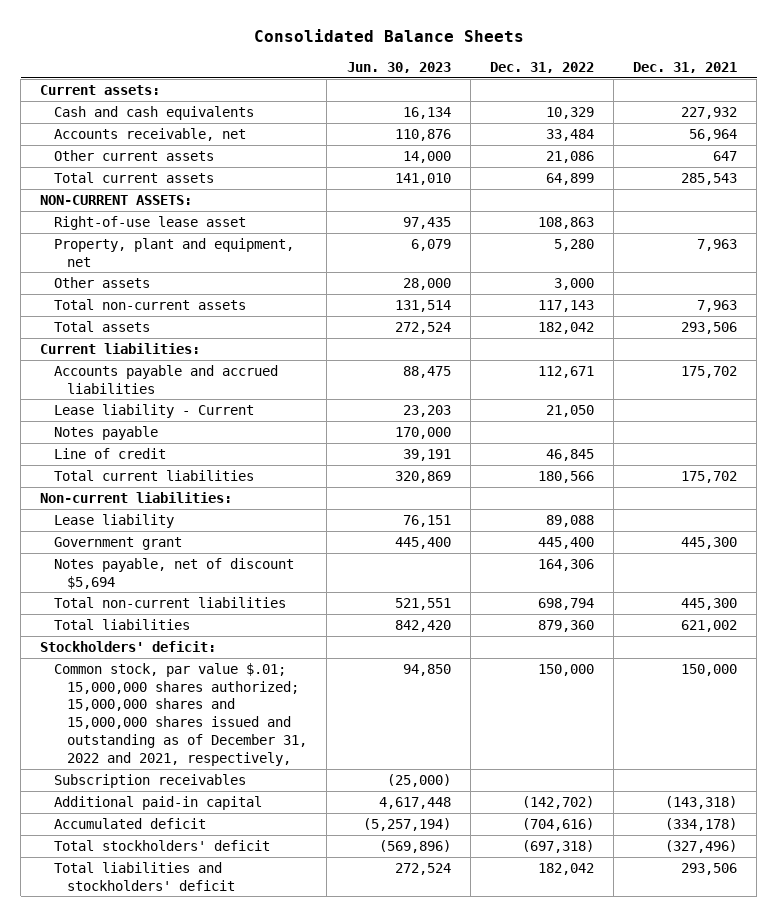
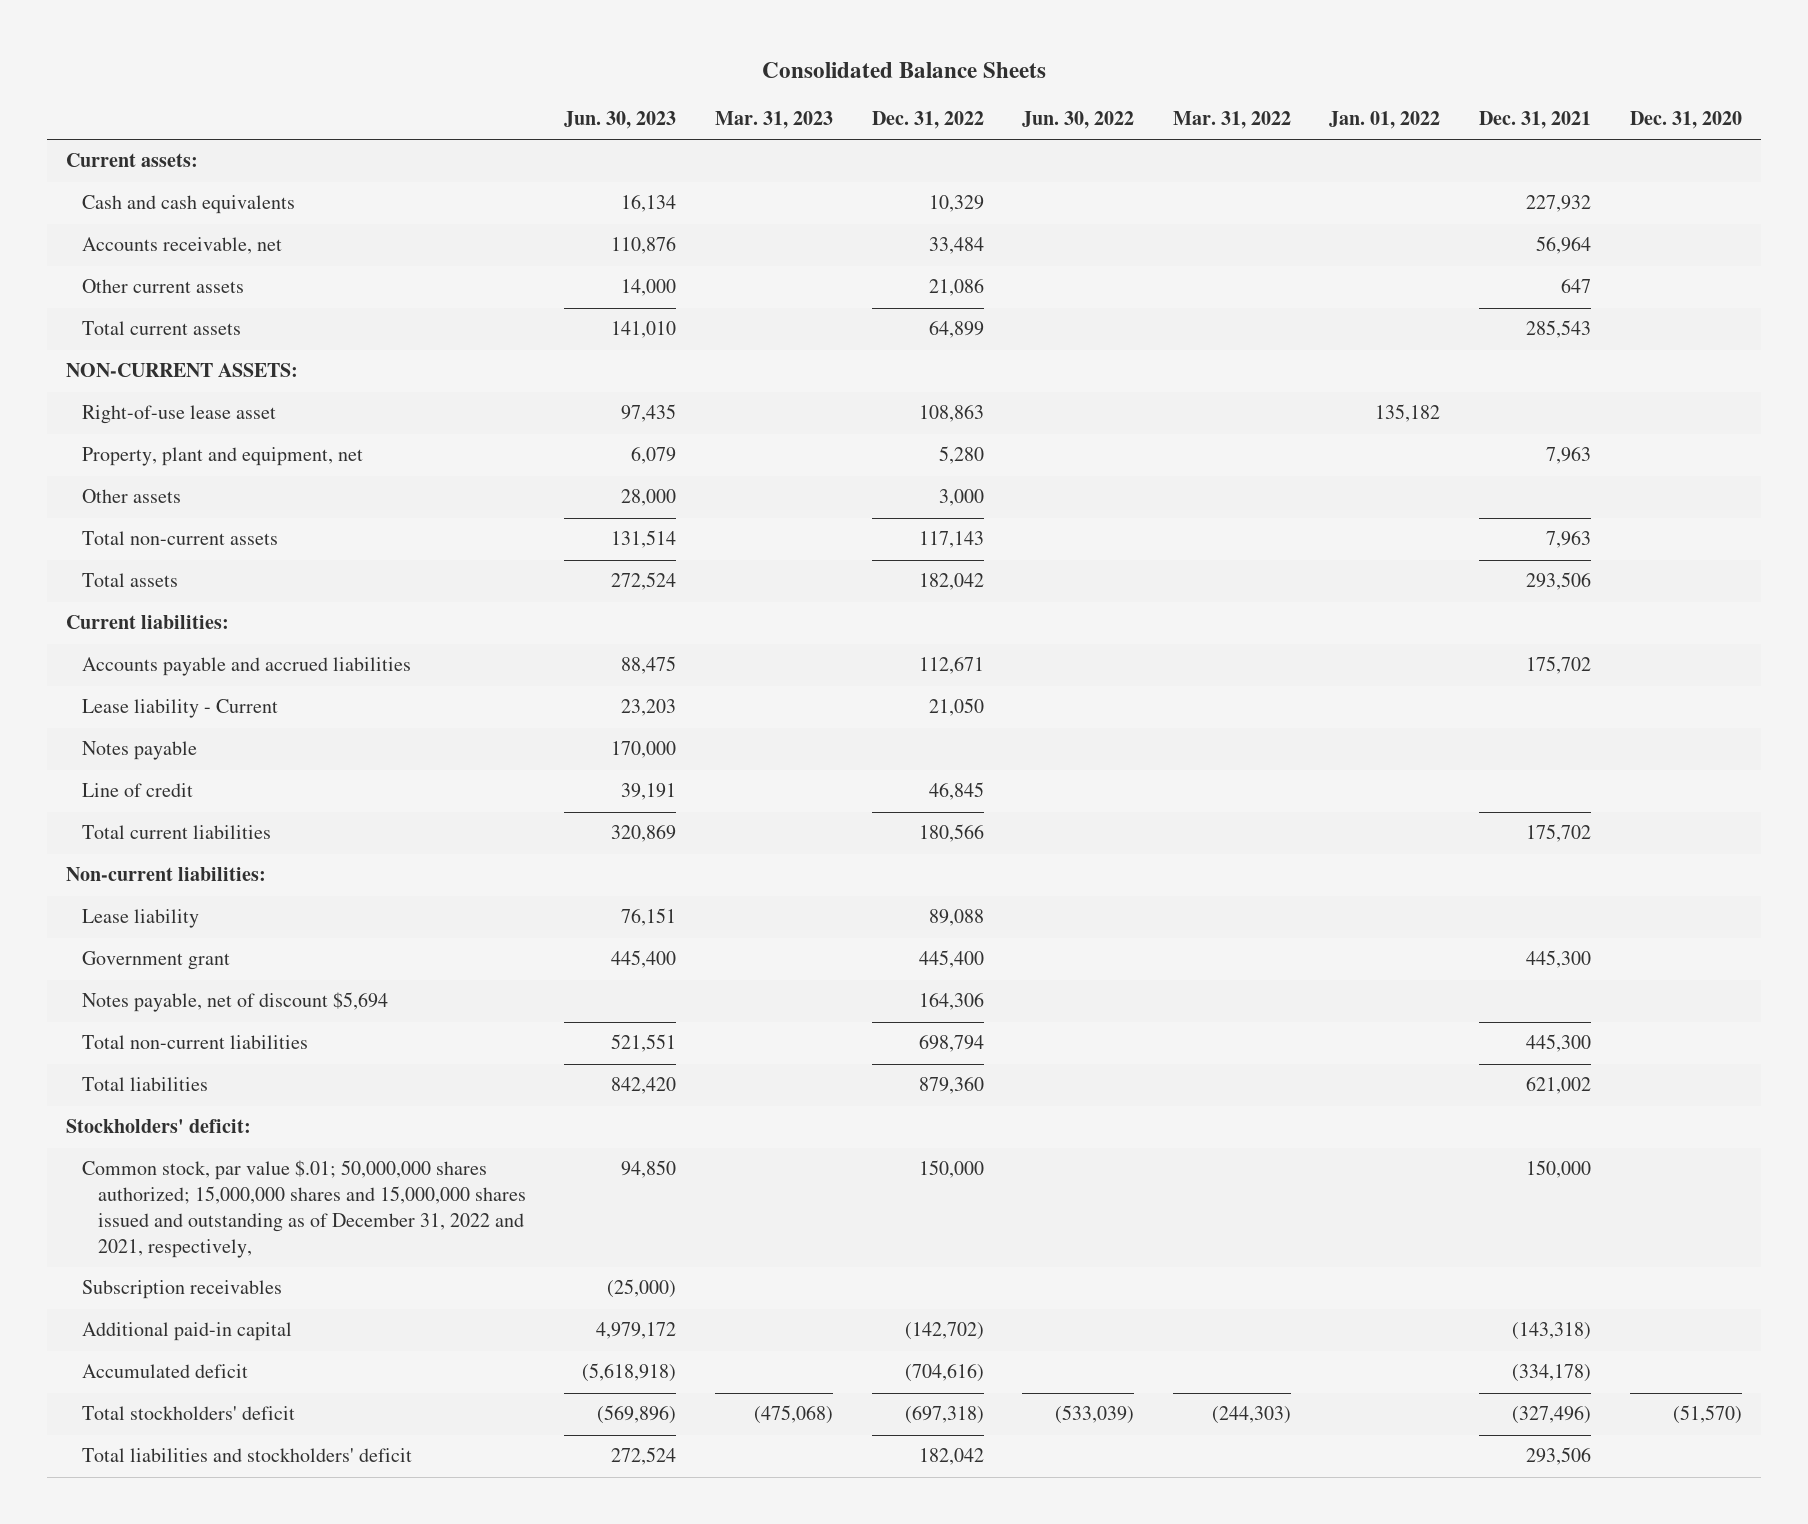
- | Jun. 30, 2023 | Dec. 31, 2022 | Dec. 31, 2021
+ | Jun. 30, 2023 | Mar. 31, 2023 | Dec. 31, 2022 | Jun. 30, 2022 | Mar. 31, 2022 | Jan. 01, 2022 | Dec. 31, 2021 | Dec. 31, 2020
- Common stock, par value $.01; 15,000,000 shares authorized; 15,000,000 shares and 15,000,000 shares issued and outstanding as of December 31, 2022 and 2021, respectively, | 94,850 | 150,000 | 150,000
+ Common stock, par value $.01; 50,000,000 shares authorized; 15,000,000 shares and 15,000,000 shares issued and outstanding as of December 31, 2022 and 2021, respectively, | 94,850 | | 150,000 | | | | 150,000 |
- Additional paid-in capital | 4,617,448 | (142,702) | (143,318)
- Accumulated deficit | (5,257,194) | (704,616) | (334,178)
+ Additional paid-in capital | 4,979,172 | | (142,702) | | | | (143,318) |
+ Accumulated deficit | (5,618,918) | | (704,616) | | | | (334,178) |

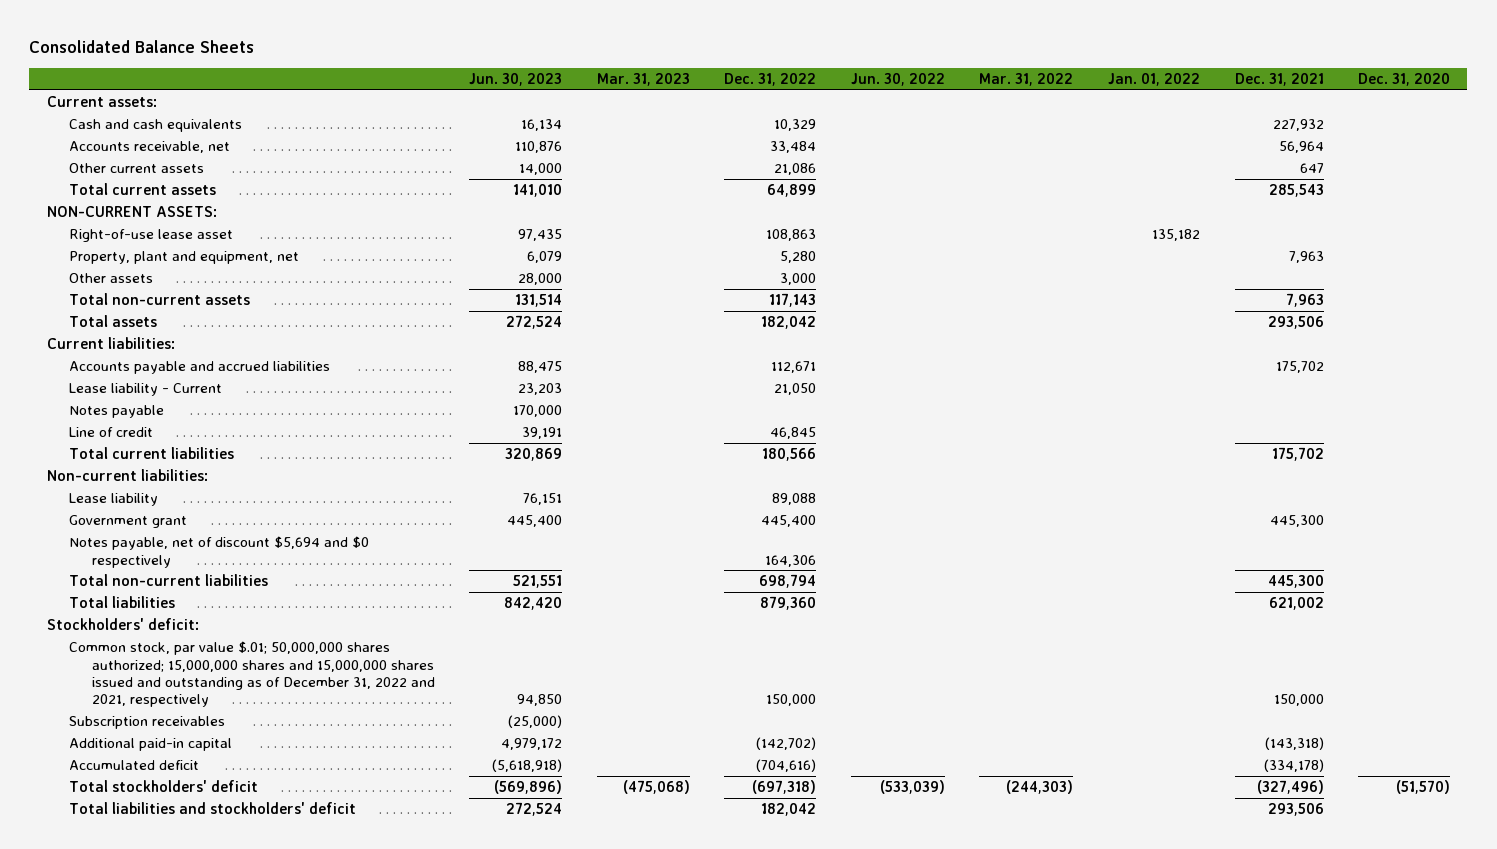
- Notes payable, net of discount $5,694 | | | 164,306 | | | | |
+ Notes payable, net of discount $5,694 and $0 respectively | | | 164,306 | | | | |
- Common stock, par value $.01; 50,000,000 shares authorized; 15,000,000 shares and 15,000,000 shares issued and outstanding as of December 31, 2022 and 2021, respectively, | 94,850 | | 150,000 | | | | 150,000 |
+ Common stock, par value $.01; 50,000,000 shares authorized; 15,000,000 shares and 15,000,000 shares issued and outstanding as of December 31, 2022 and 2021, respectively | 94,850 | | 150,000 | | | | 150,000 |

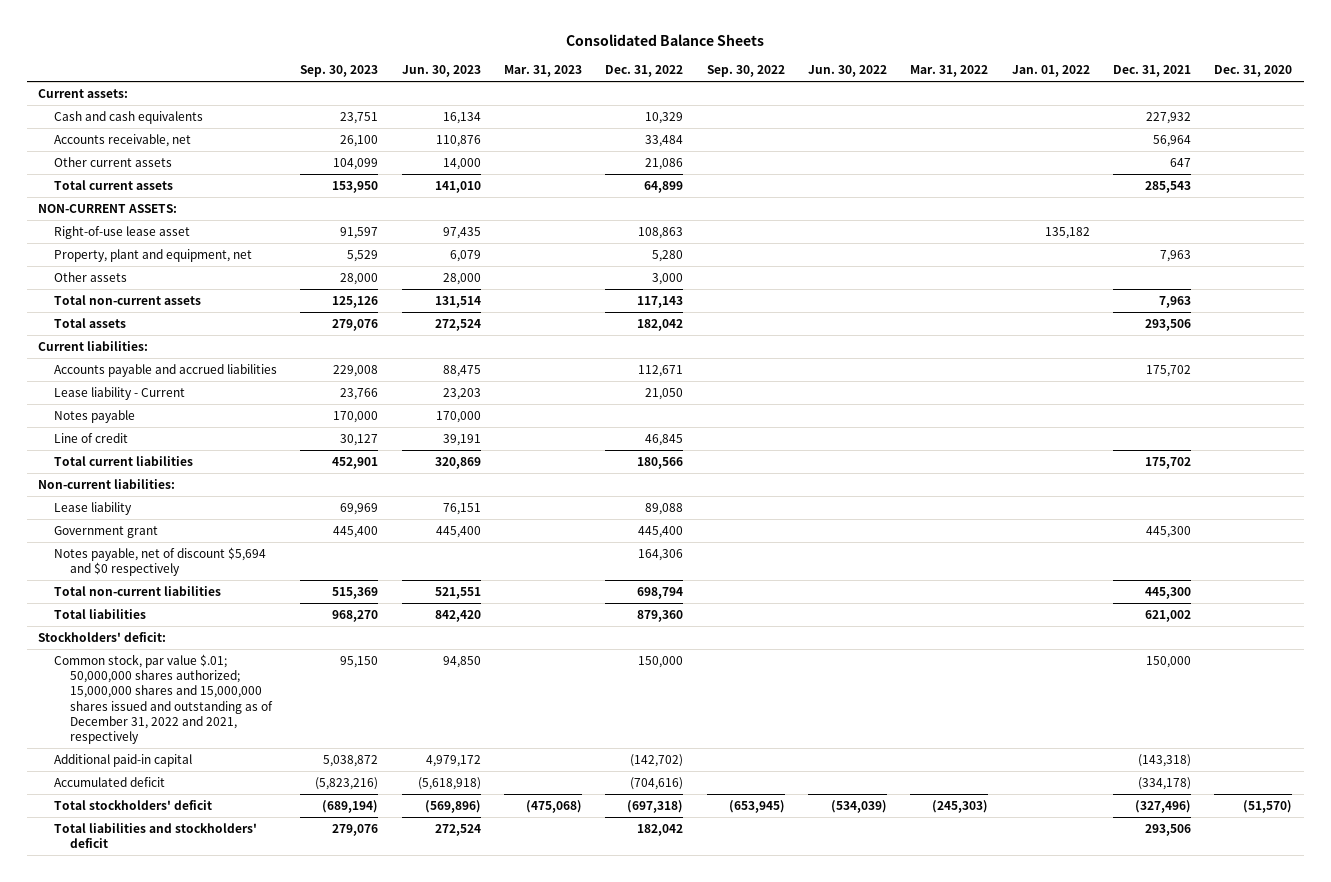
- | Jun. 30, 2023 | Mar. 31, 2023 | Dec. 31, 2022 | Jun. 30, 2022 | Mar. 31, 2022 | Jan. 01, 2022 | Dec. 31, 2021 | Dec. 31, 2020
+ | Sep. 30, 2023 | Jun. 30, 2023 | Mar. 31, 2023 | Dec. 31, 2022 | Sep. 30, 2022 | Jun. 30, 2022 | Mar. 31, 2022 | Jan. 01, 2022 | Dec. 31, 2021 | Dec. 31, 2020
- Subscription receivables | (25,000) | | | | | | |
- Total stockholders' deficit | (569,896) | (475,068) | (697,318) | (533,039) | (244,303) | | (327,496) | (51,570)
+ Total stockholders' deficit | (689,194) | (569,896) | (475,068) | (697,318) | (653,945) | (534,039) | (245,303) | | (327,496) | (51,570)

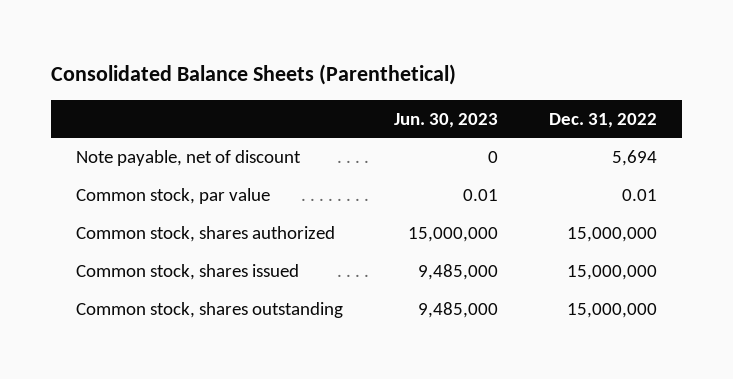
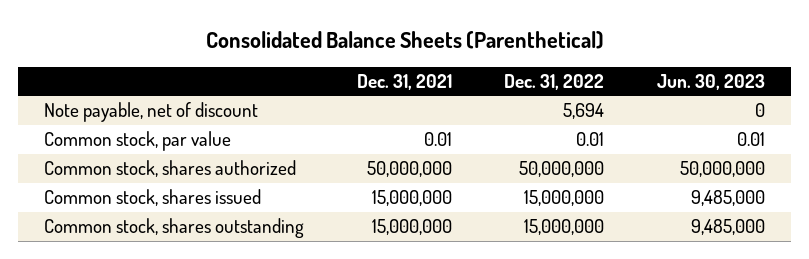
- | Jun. 30, 2023 | Dec. 31, 2022
+ | Dec. 31, 2021 | Dec. 31, 2022 | Jun. 30, 2023
- Common stock, shares authorized | 15,000,000 | 15,000,000
+ Common stock, shares authorized | 50,000,000 | 50,000,000 | 50,000,000

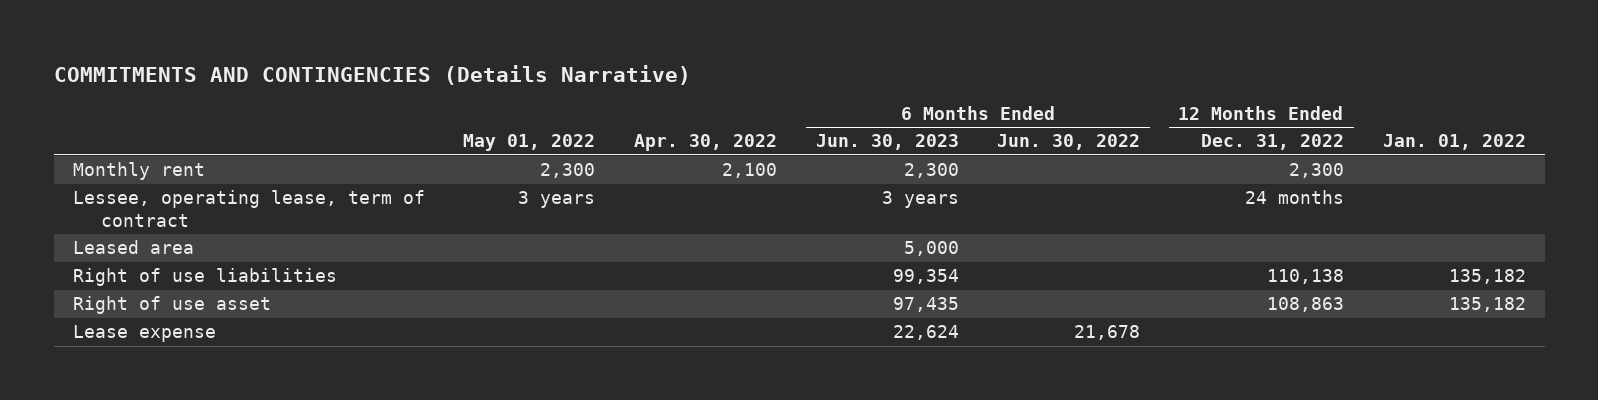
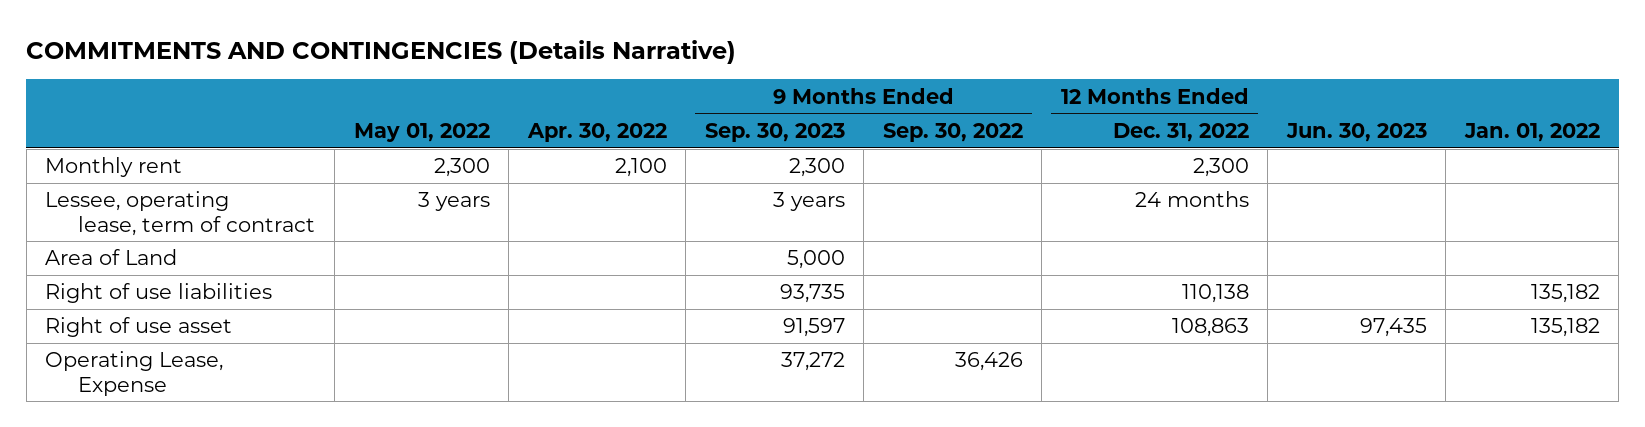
- | May 01, 2022 | Apr. 30, 2022 | 6 Months Ended Jun. 30, 2023 | 6 Months Ended Jun. 30, 2022 | 12 Months Ended Dec. 31, 2022 | Jan. 01, 2022
+ | May 01, 2022 | Apr. 30, 2022 | 9 Months Ended Sep. 30, 2023 | 9 Months Ended Sep. 30, 2022 | 12 Months Ended Dec. 31, 2022 | Jun. 30, 2023 | Jan. 01, 2022
- Leased area | | | 5,000 | | |
+ Area of Land | | | 5,000 | | | |
- Lease expense | | | 22,624 | 21,678 | |
+ Operating Lease, Expense | | | 37,272 | 36,426 | | |

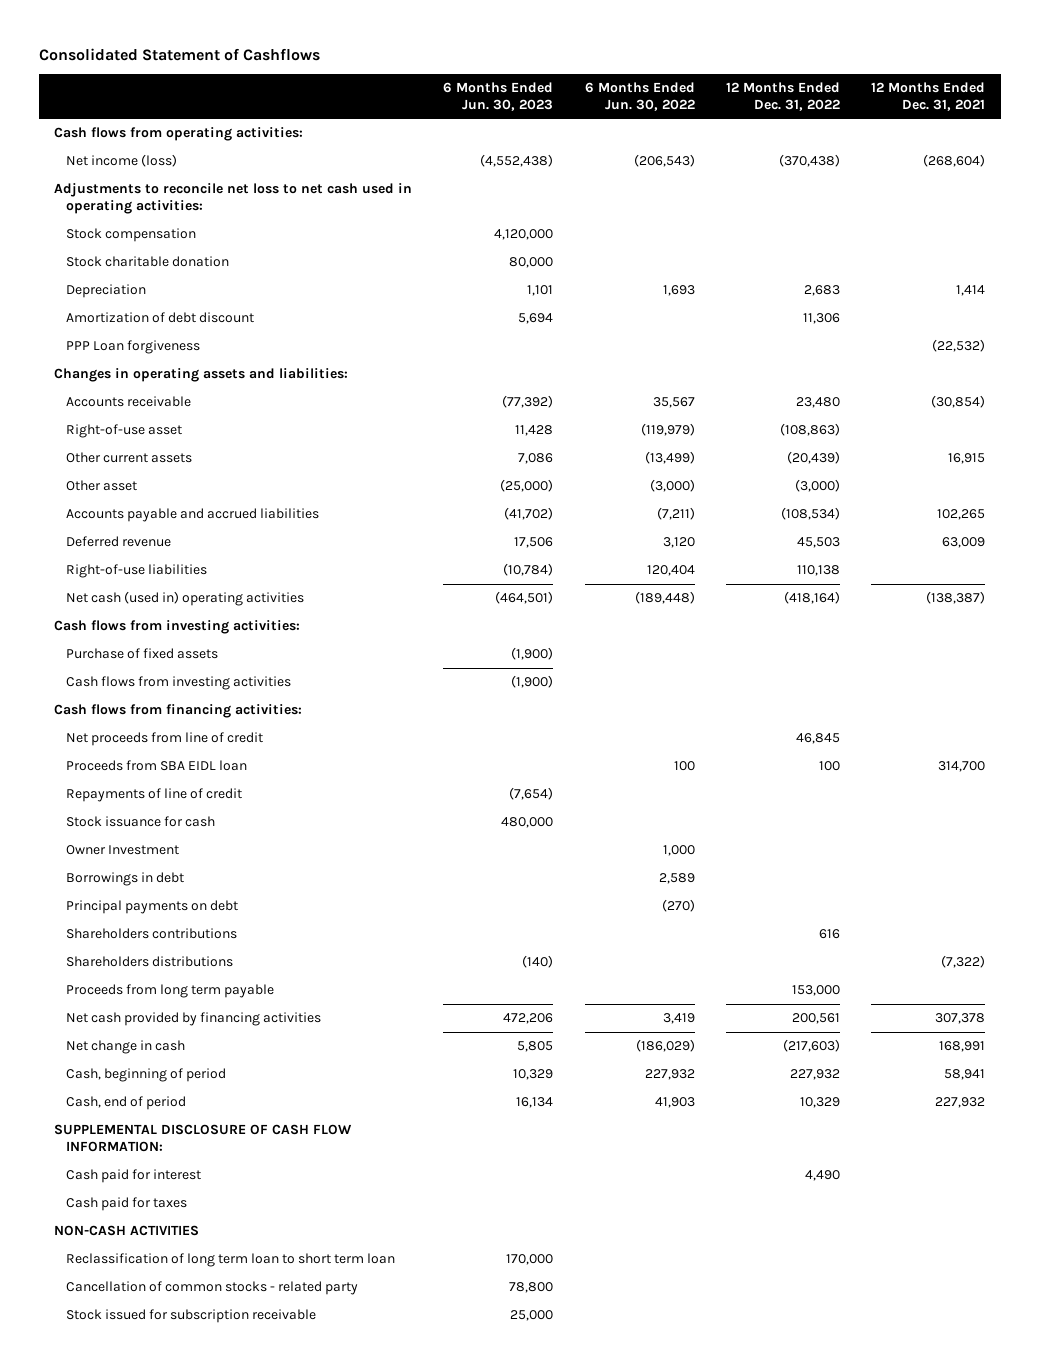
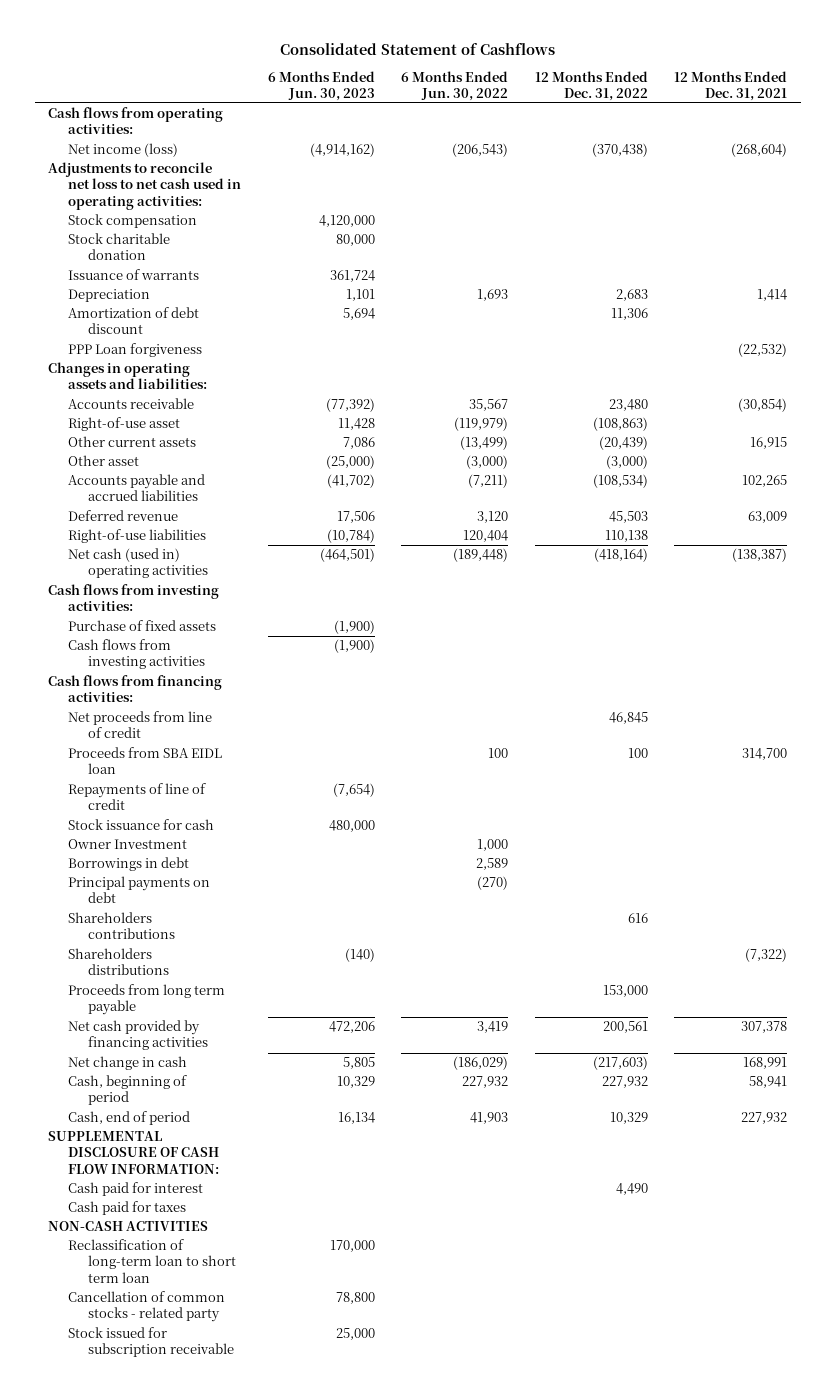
- Net income (loss) | (4,552,438) | (206,543) | (370,438) | (268,604)
+ Net income (loss) | (4,914,162) | (206,543) | (370,438) | (268,604)
+ Issuance of warrants | 361,724 | | |
- Reclassification of long term loan to short term loan | 170,000 | | |
+ Reclassification of long-term loan to short term loan | 170,000 | | |

